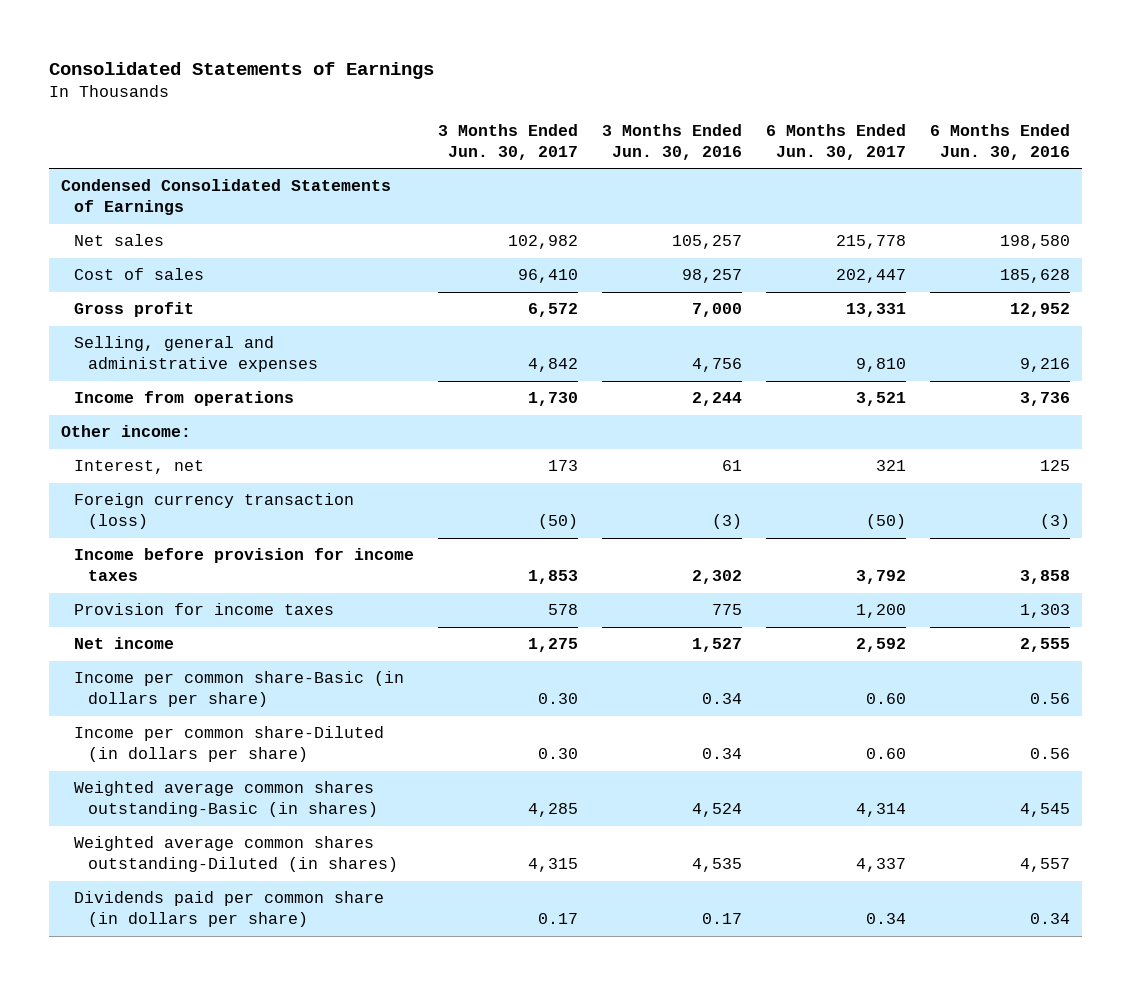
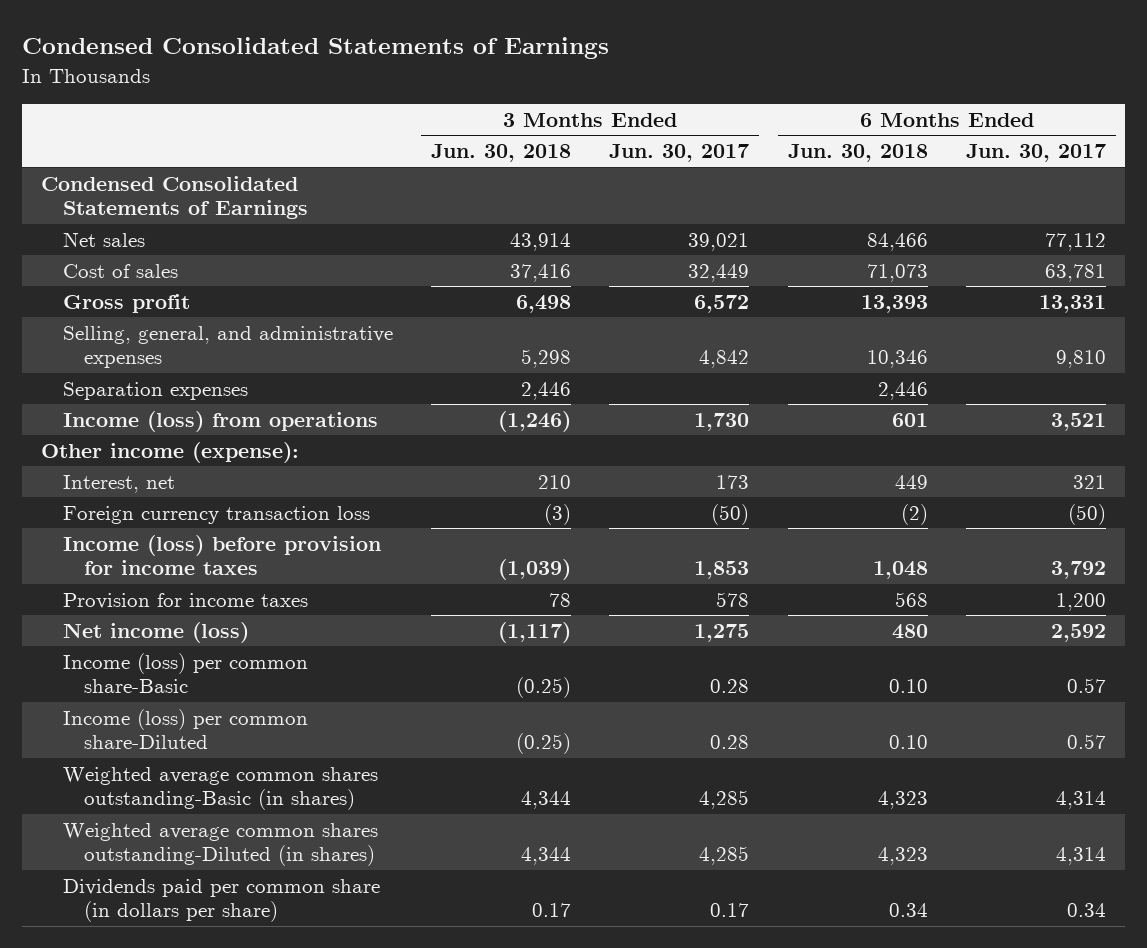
- Consolidated Statements of Earnings
+ Condensed Consolidated Statements of Earnings
- | 3 Months Ended Jun. 30, 2017 | 3 Months Ended Jun. 30, 2016 | 6 Months Ended Jun. 30, 2017 | 6 Months Ended Jun. 30, 2016
+ | 3 Months Ended Jun. 30, 2018 | 3 Months Ended Jun. 30, 2017 | 6 Months Ended Jun. 30, 2018 | 6 Months Ended Jun. 30, 2017
- Net sales | 102,982 | 105,257 | 215,778 | 198,580
- Cost of sales | 96,410 | 98,257 | 202,447 | 185,628
+ Net sales | 43,914 | 39,021 | 84,466 | 77,112
+ Cost of sales | 37,416 | 32,449 | 71,073 | 63,781
- Selling, general and administrative expenses | 4,842 | 4,756 | 9,810 | 9,216
- Income from operations | 1,730 | 2,244 | 3,521 | 3,736
- Other income:
+ Selling, general, and administrative expenses | 5,298 | 4,842 | 10,346 | 9,810
+ Separation expenses | 2,446 | | 2,446 |
+ Income (loss) from operations | (1,246) | 1,730 | 601 | 3,521
+ Other income (expense):
- Foreign currency transaction (loss) | (50) | (3) | (50) | (3)
- Income before provision for income taxes | 1,853 | 2,302 | 3,792 | 3,858
+ Foreign currency transaction loss | (3) | (50) | (2) | (50)
+ Income (loss) before provision for income taxes | (1,039) | 1,853 | 1,048 | 3,792
- Net income | 1,275 | 1,527 | 2,592 | 2,555
- Income per common share-Basic (in dollars per share) | 0.30 | 0.34 | 0.60 | 0.56
- Income per common share-Diluted (in dollars per share) | 0.30 | 0.34 | 0.60 | 0.56
+ Net income (loss) | (1,117) | 1,275 | 480 | 2,592
+ Income (loss) per common share-Basic | (0.25) | 0.28 | 0.10 | 0.57
+ Income (loss) per common share-Diluted | (0.25) | 0.28 | 0.10 | 0.57
- Weighted average common shares outstanding-Diluted (in shares) | 4,315 | 4,535 | 4,337 | 4,557
+ Weighted average common shares outstanding-Diluted (in shares) | 4,344 | 4,285 | 4,323 | 4,314

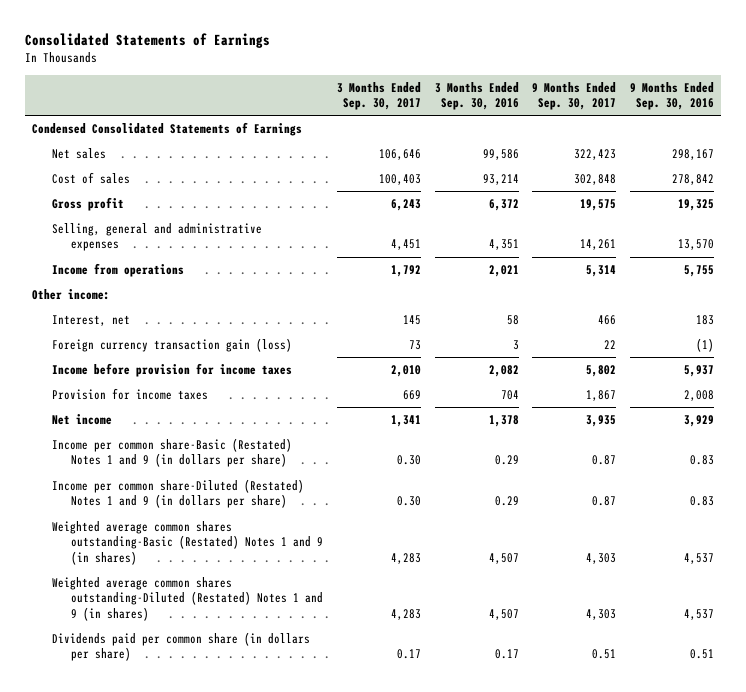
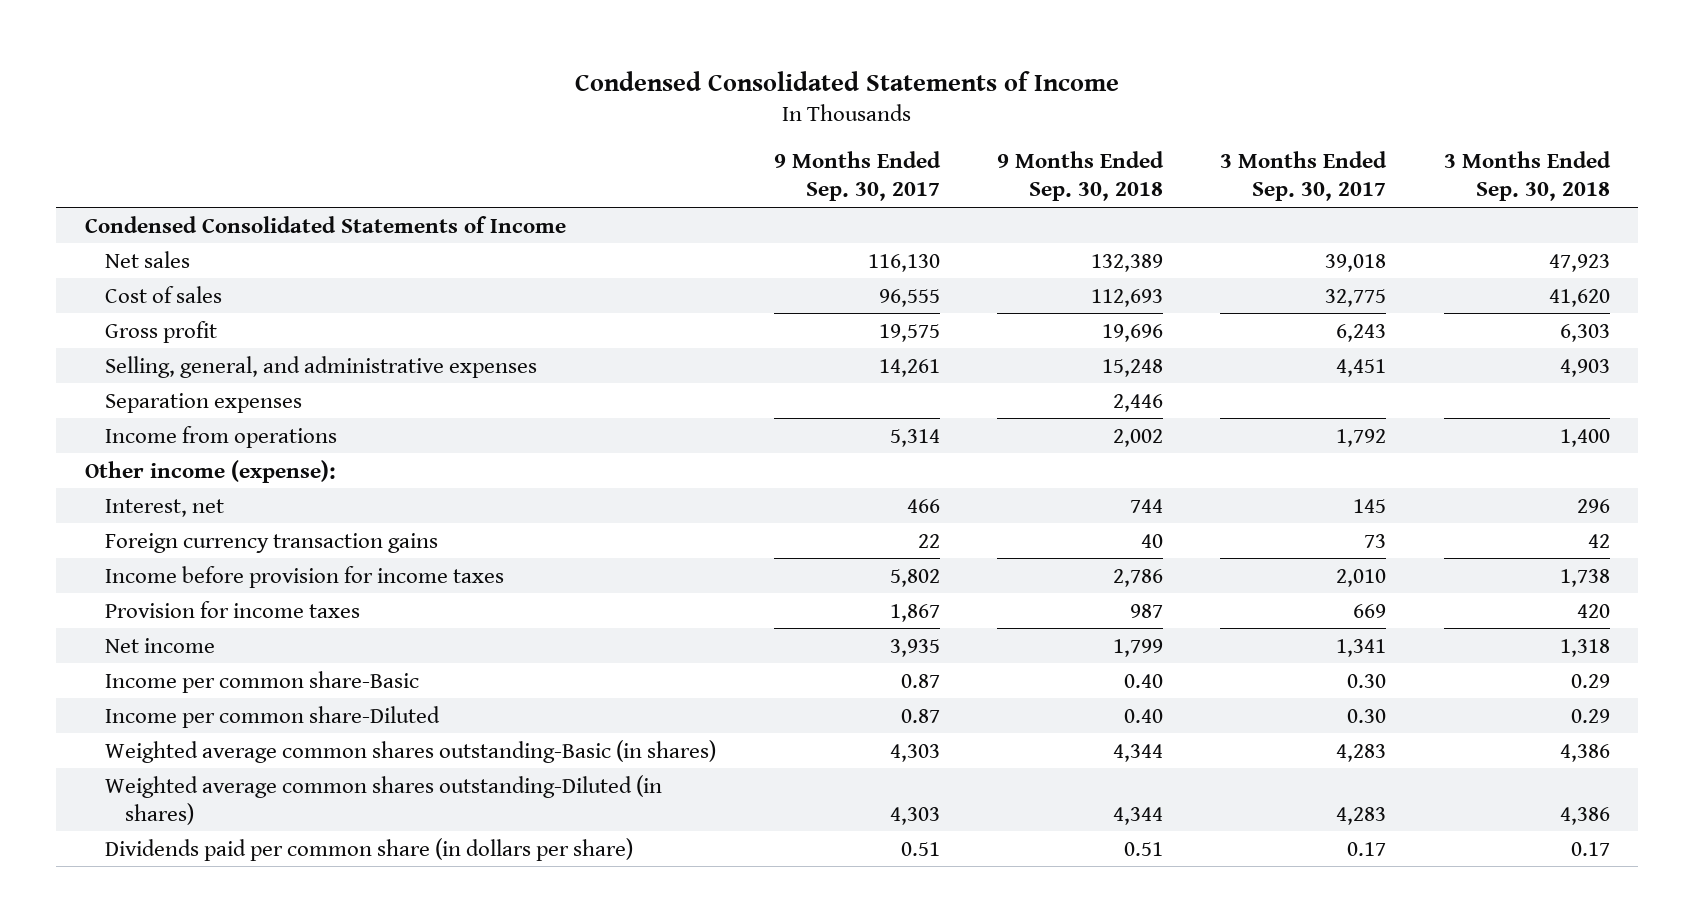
- Consolidated Statements of Earnings
+ Condensed Consolidated Statements of Income
- | 3 Months Ended Sep. 30, 2017 | 3 Months Ended Sep. 30, 2016 | 9 Months Ended Sep. 30, 2017 | 9 Months Ended Sep. 30, 2016
+ | 9 Months Ended Sep. 30, 2017 | 9 Months Ended Sep. 30, 2018 | 3 Months Ended Sep. 30, 2017 | 3 Months Ended Sep. 30, 2018
- Condensed Consolidated Statements of Earnings
- Net sales | 106,646 | 99,586 | 322,423 | 298,167
- Cost of sales | 100,403 | 93,214 | 302,848 | 278,842
+ Condensed Consolidated Statements of Income
+ Net sales | 116,130 | 132,389 | 39,018 | 47,923
+ Cost of sales | 96,555 | 112,693 | 32,775 | 41,620
- Selling, general and administrative expenses | 4,451 | 4,351 | 14,261 | 13,570
+ Selling, general, and administrative expenses | 14,261 | 15,248 | 4,451 | 4,903
+ Separation expenses | | 2,446 | |
- Other income:
+ Other income (expense):
- Foreign currency transaction gain (loss) | 73 | 3 | 22 | (1)
+ Foreign currency transaction gains | 22 | 40 | 73 | 42
- Income per common share-Basic (Restated) Notes 1 and 9 (in dollars per share) | 0.30 | 0.29 | 0.87 | 0.83
- Income per common share-Diluted (Restated) Notes 1 and 9 (in dollars per share) | 0.30 | 0.29 | 0.87 | 0.83
- Weighted average common shares outstanding-Basic (Restated) Notes 1 and 9 (in shares) | 4,283 | 4,507 | 4,303 | 4,537
- Weighted average common shares outstanding-Diluted (Restated) Notes 1 and 9 (in shares) | 4,283 | 4,507 | 4,303 | 4,537
+ Income per common share-Basic | 0.87 | 0.40 | 0.30 | 0.29
+ Income per common share-Diluted | 0.87 | 0.40 | 0.30 | 0.29
+ Weighted average common shares outstanding-Basic (in shares) | 4,303 | 4,344 | 4,283 | 4,386
+ Weighted average common shares outstanding-Diluted (in shares) | 4,303 | 4,344 | 4,283 | 4,386

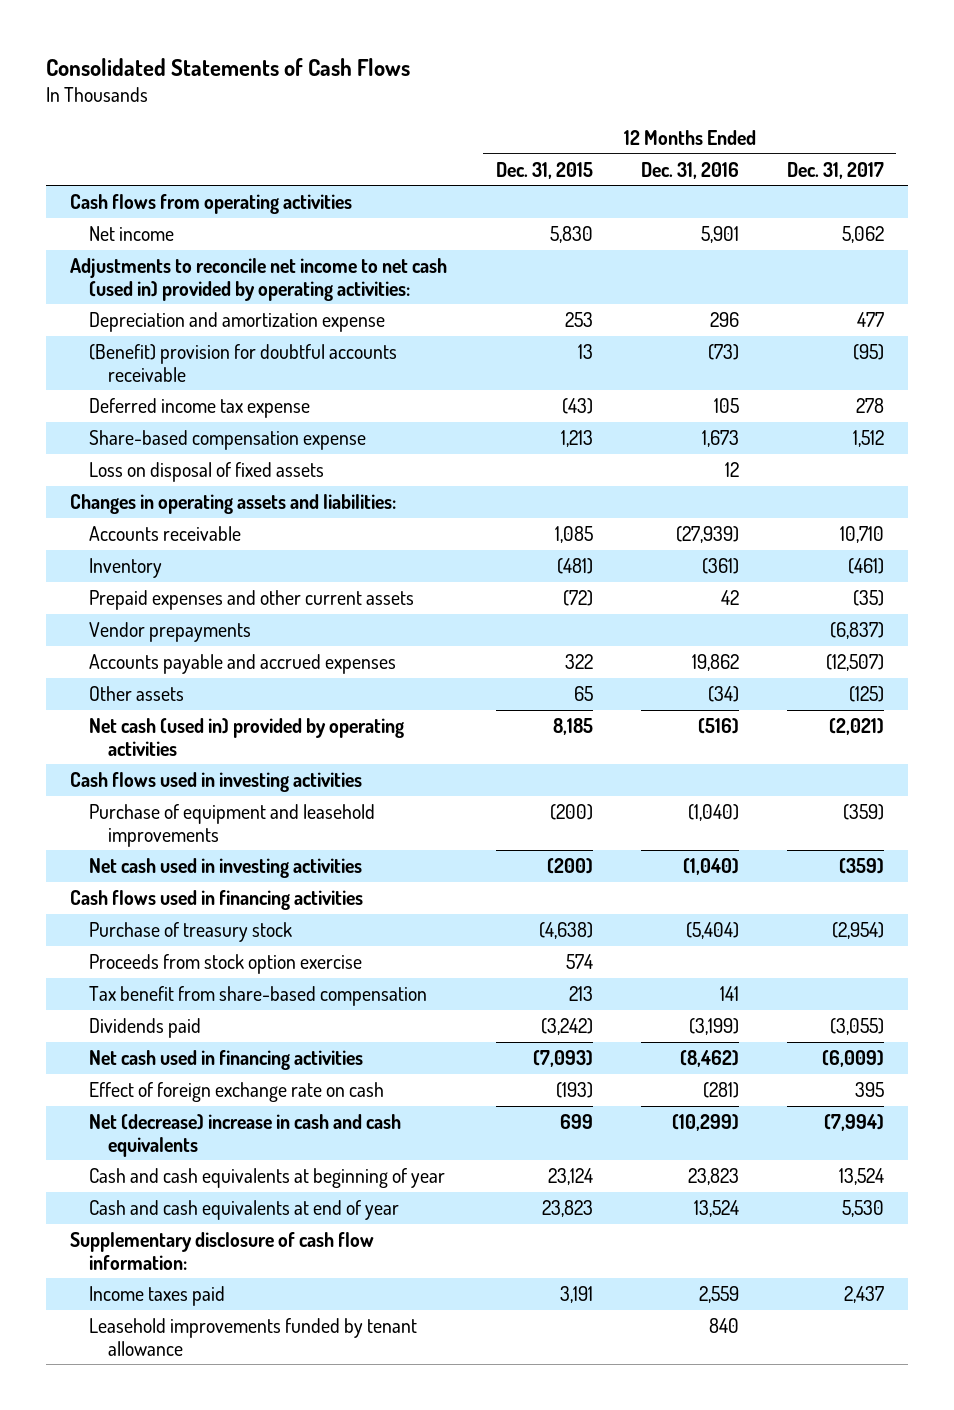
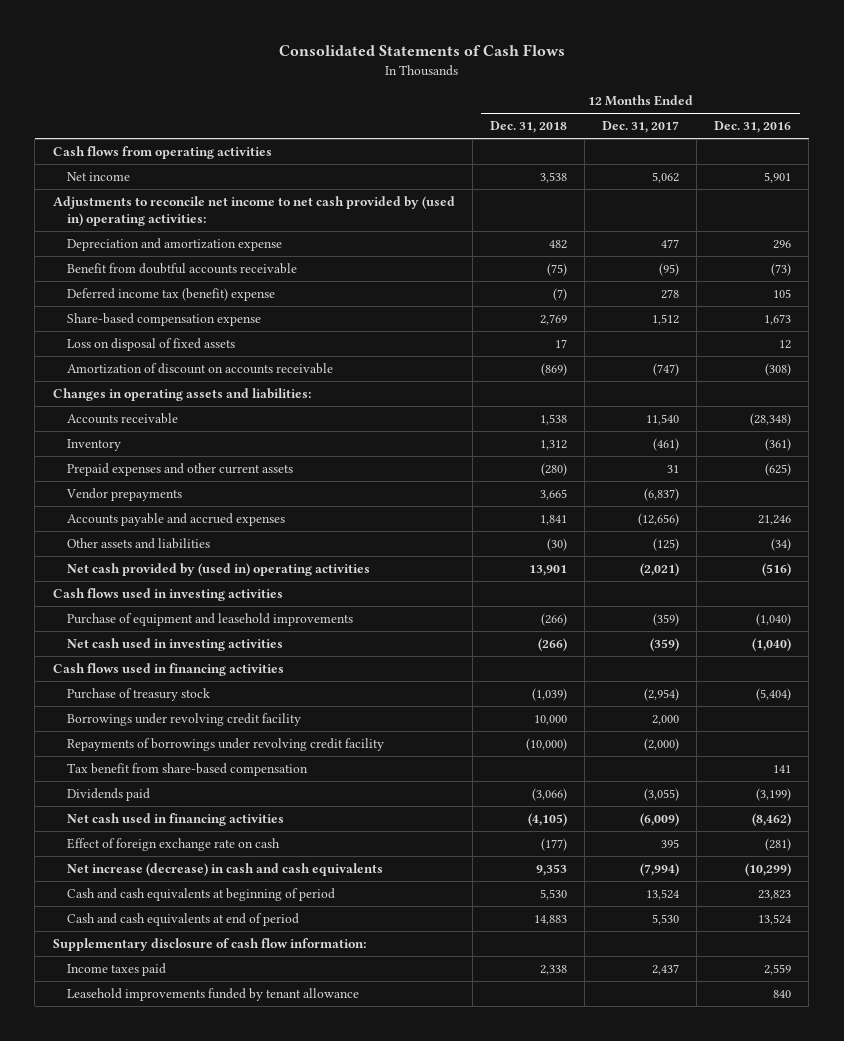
- | 12 Months Ended Dec. 31, 2015 | 12 Months Ended Dec. 31, 2016 | 12 Months Ended Dec. 31, 2017
+ | 12 Months Ended Dec. 31, 2018 | 12 Months Ended Dec. 31, 2017 | 12 Months Ended Dec. 31, 2016
- Adjustments to reconcile net income to net cash (used in) provided by operating activities:
+ Adjustments to reconcile net income to net cash provided by (used in) operating activities:
- (Benefit) provision for doubtful accounts receivable | 13 | (73) | (95)
- Deferred income tax expense | (43) | 105 | 278
+ Benefit from doubtful accounts receivable | (75) | (95) | (73)
+ Deferred income tax (benefit) expense | (7) | 278 | 105
+ Amortization of discount on accounts receivable | (869) | (747) | (308)
- Accounts receivable | 1,085 | (27,939) | 10,710
+ Accounts receivable | 1,538 | 11,540 | (28,348)
- Prepaid expenses and other current assets | (72) | 42 | (35)
+ Prepaid expenses and other current assets | (280) | 31 | (625)
- Accounts payable and accrued expenses | 322 | 19,862 | (12,507)
- Other assets | 65 | (34) | (125)
- Net cash (used in) provided by operating activities | 8,185 | (516) | (2,021)
+ Accounts payable and accrued expenses | 1,841 | (12,656) | 21,246
+ Other assets and liabilities | (30) | (125) | (34)
+ Net cash provided by (used in) operating activities | 13,901 | (2,021) | (516)
- Proceeds from stock option exercise | 574 | |
+ Borrowings under revolving credit facility | 10,000 | 2,000 |
+ Repayments of borrowings under revolving credit facility | (10,000) | (2,000) |
- Net (decrease) increase in cash and cash equivalents | 699 | (10,299) | (7,994)
- Cash and cash equivalents at beginning of year | 23,124 | 23,823 | 13,524
- Cash and cash equivalents at end of year | 23,823 | 13,524 | 5,530
+ Net increase (decrease) in cash and cash equivalents | 9,353 | (7,994) | (10,299)
+ Cash and cash equivalents at beginning of period | 5,530 | 13,524 | 23,823
+ Cash and cash equivalents at end of period | 14,883 | 5,530 | 13,524

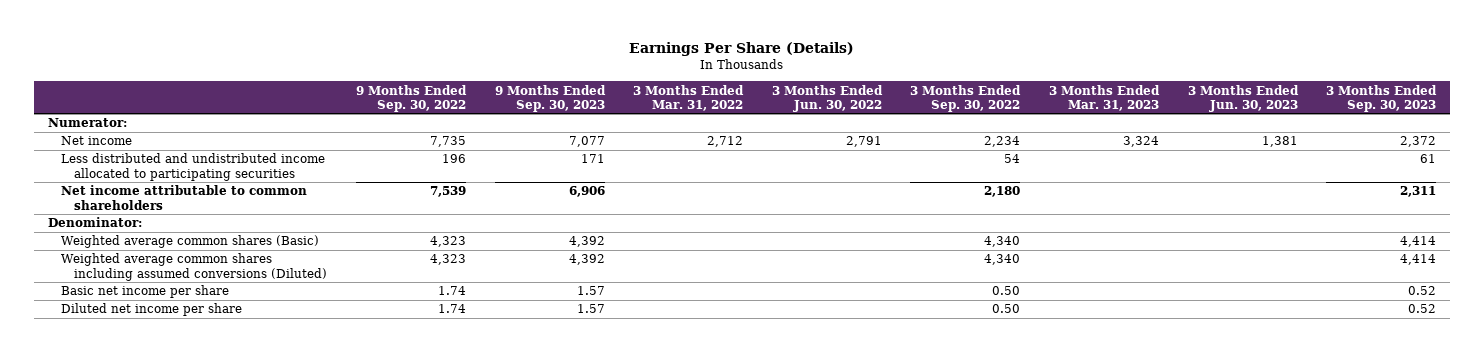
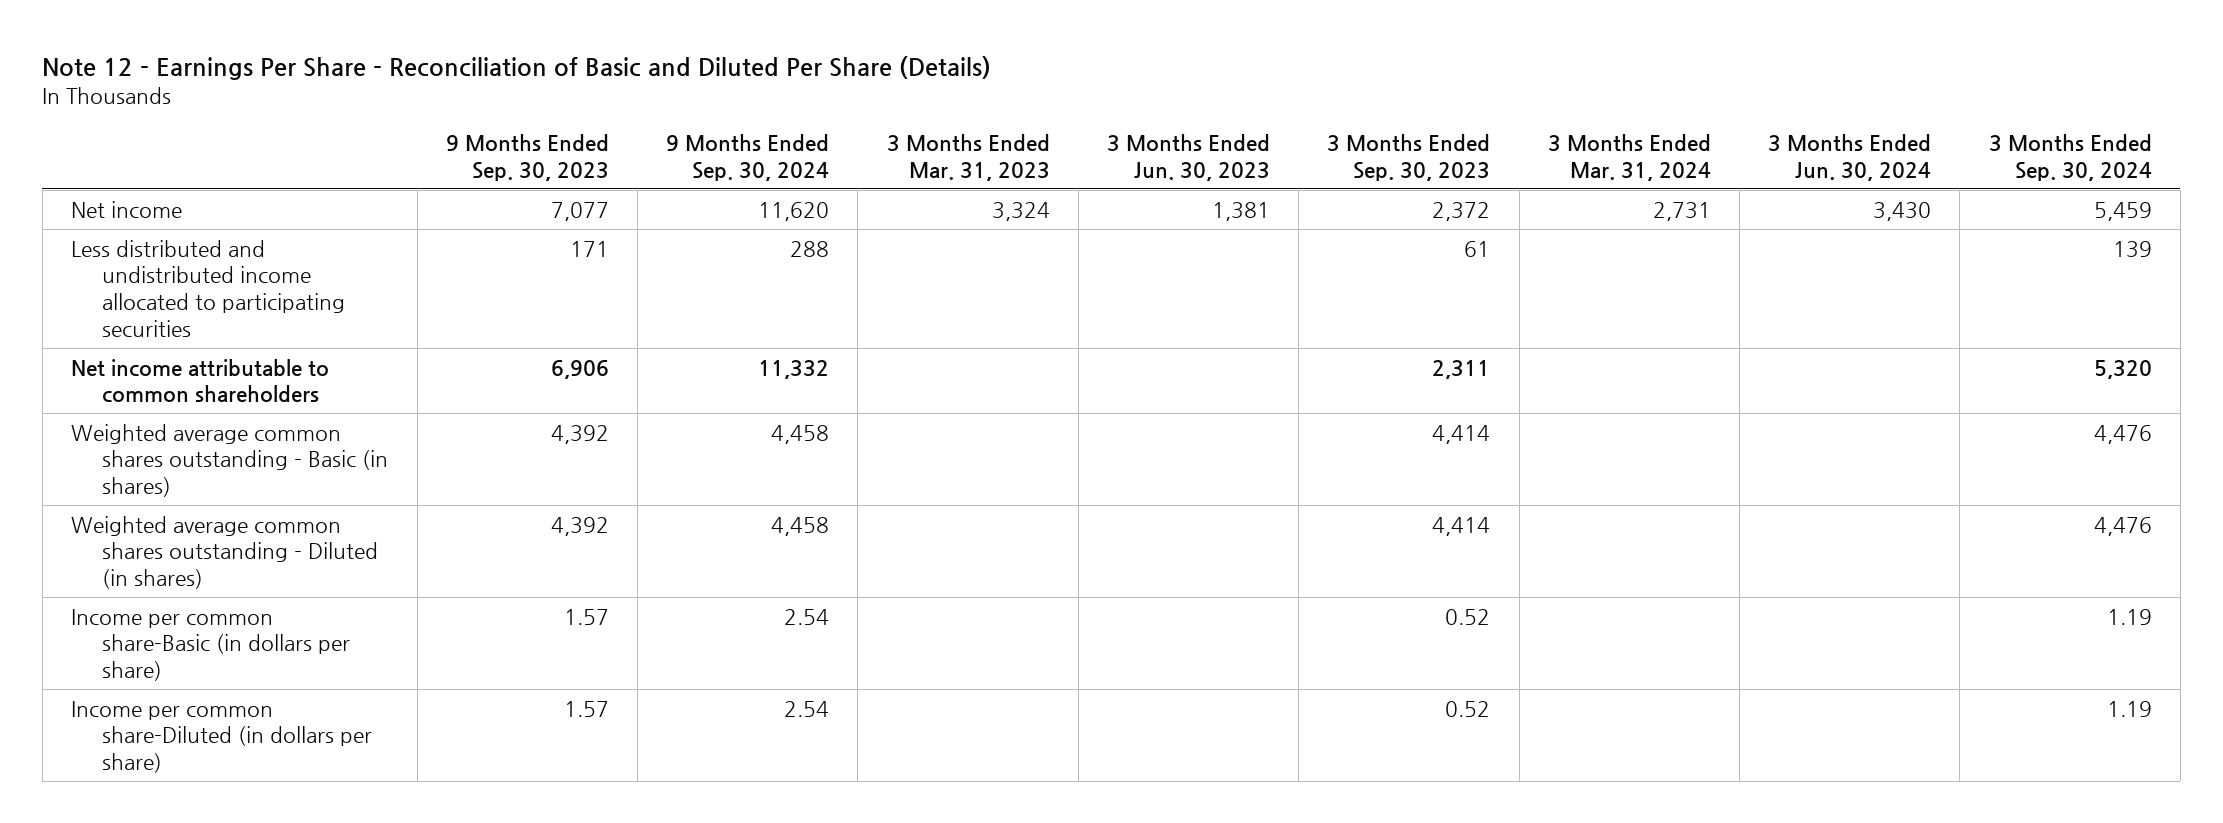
- Earnings Per Share (Details)
+ Note 12 - Earnings Per Share - Reconciliation of Basic and Diluted Per Share (Details)
- | 9 Months Ended Sep. 30, 2022 | 9 Months Ended Sep. 30, 2023 | 3 Months Ended Mar. 31, 2022 | 3 Months Ended Jun. 30, 2022 | 3 Months Ended Sep. 30, 2022 | 3 Months Ended Mar. 31, 2023 | 3 Months Ended Jun. 30, 2023 | 3 Months Ended Sep. 30, 2023
+ | 9 Months Ended Sep. 30, 2023 | 9 Months Ended Sep. 30, 2024 | 3 Months Ended Mar. 31, 2023 | 3 Months Ended Jun. 30, 2023 | 3 Months Ended Sep. 30, 2023 | 3 Months Ended Mar. 31, 2024 | 3 Months Ended Jun. 30, 2024 | 3 Months Ended Sep. 30, 2024
- Numerator:
- Denominator:
- Weighted average common shares (Basic) | 4,323 | 4,392 | | | 4,340 | | | 4,414
- Weighted average common shares including assumed conversions (Diluted) | 4,323 | 4,392 | | | 4,340 | | | 4,414
- Basic net income per share | 1.74 | 1.57 | | | 0.50 | | | 0.52
- Diluted net income per share | 1.74 | 1.57 | | | 0.50 | | | 0.52
+ Weighted average common shares outstanding - Basic (in shares) | 4,392 | 4,458 | | | 4,414 | | | 4,476
+ Weighted average common shares outstanding - Diluted (in shares) | 4,392 | 4,458 | | | 4,414 | | | 4,476
+ Income per common share-Basic (in dollars per share) | 1.57 | 2.54 | | | 0.52 | | | 1.19
+ Income per common share-Diluted (in dollars per share) | 1.57 | 2.54 | | | 0.52 | | | 1.19

